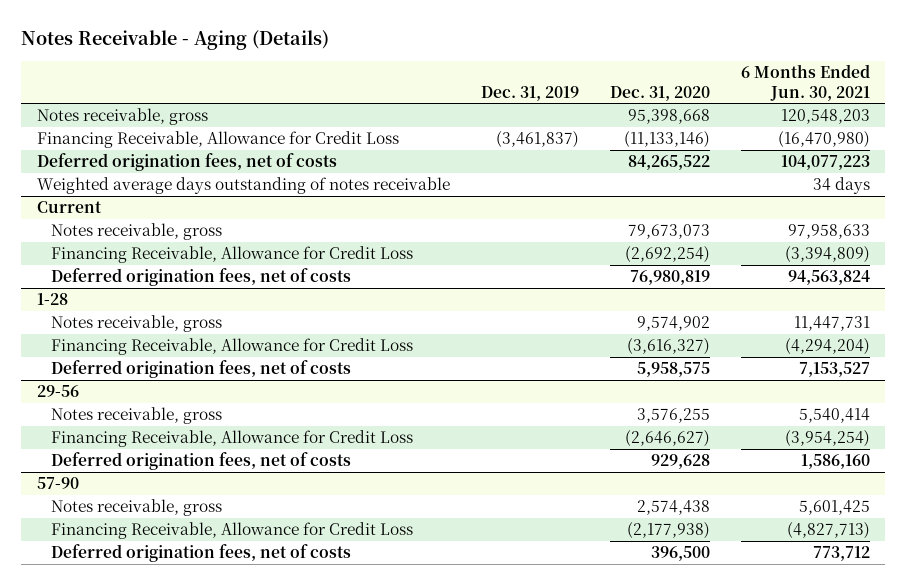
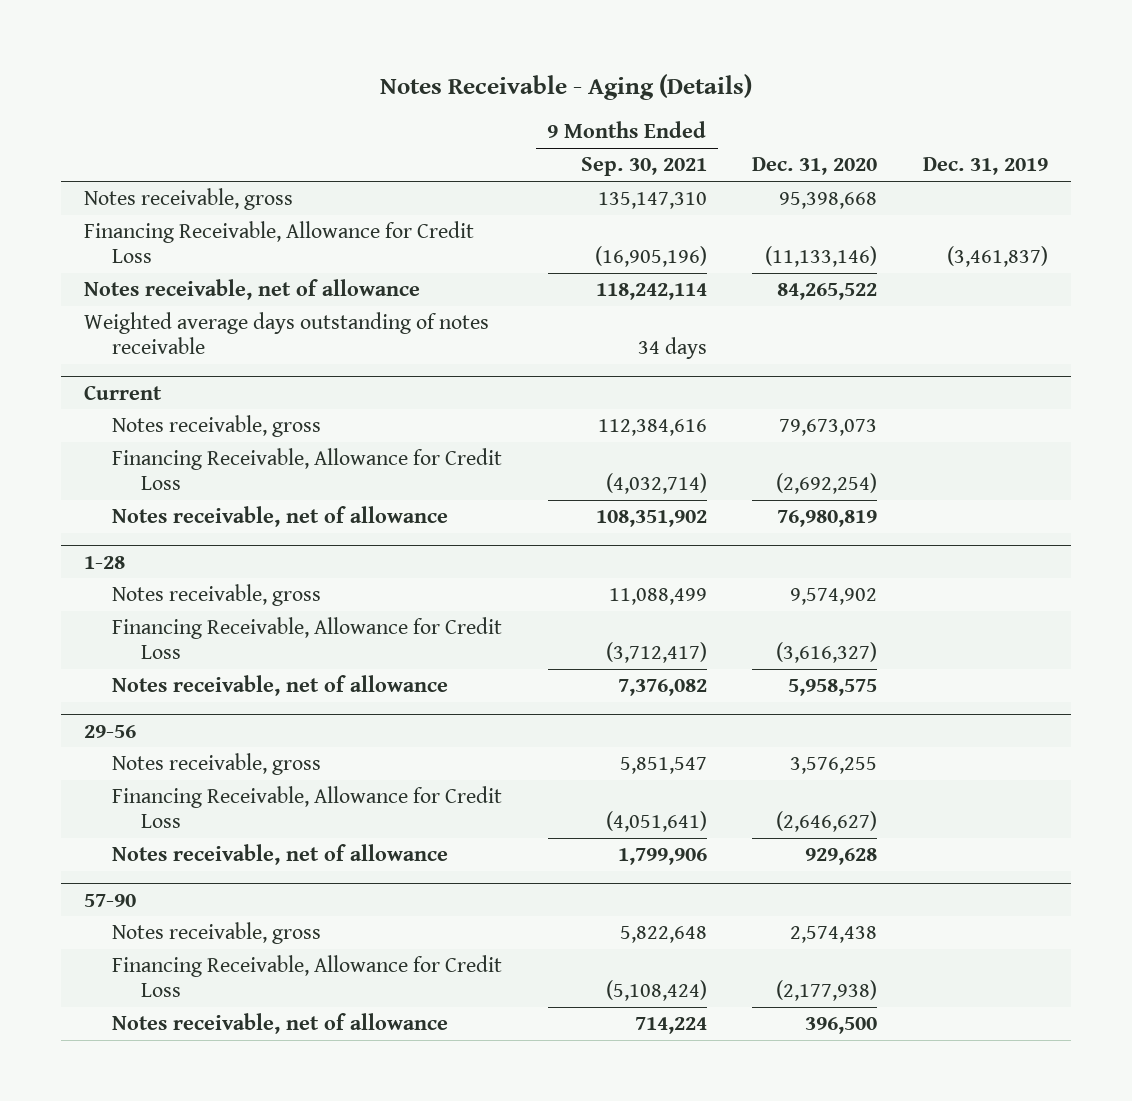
- | Dec. 31, 2019 | Dec. 31, 2020 | 6 Months Ended Jun. 30, 2021
+ | 9 Months Ended Sep. 30, 2021 | Dec. 31, 2020 | Dec. 31, 2019
- Deferred origination fees, net of costs | | 84,265,522 | 104,077,223
+ Notes receivable, net of allowance | 118,242,114 | 84,265,522 |
@ Current
- Deferred origination fees, net of costs | | 76,980,819 | 94,563,824
+ Notes receivable, net of allowance | 108,351,902 | 76,980,819 |
@ 1-28
- Deferred origination fees, net of costs | | 5,958,575 | 7,153,527
+ Notes receivable, net of allowance | 7,376,082 | 5,958,575 |
@ 29-56
- Deferred origination fees, net of costs | | 929,628 | 1,586,160
+ Notes receivable, net of allowance | 1,799,906 | 929,628 |
@ 57-90
- Deferred origination fees, net of costs | | 396,500 | 773,712
+ Notes receivable, net of allowance | 714,224 | 396,500 |

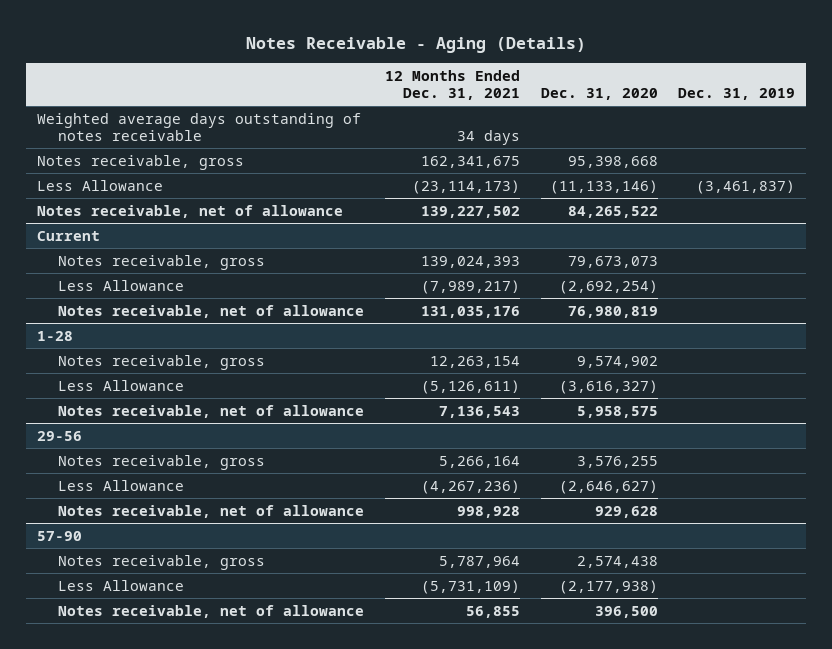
- | 9 Months Ended Sep. 30, 2021 | Dec. 31, 2020 | Dec. 31, 2019
+ | 12 Months Ended Dec. 31, 2021 | Dec. 31, 2020 | Dec. 31, 2019
moved up: Weighted average days outstanding of notes receivable | 34 days | |
- Financing Receivable, Allowance for Credit Loss | (16,905,196) | (11,133,146) | (3,461,837)
+ Less Allowance | (23,114,173) | (11,133,146) | (3,461,837)
@ Current
- Financing Receivable, Allowance for Credit Loss | (4,032,714) | (2,692,254) |
+ Less Allowance | (7,989,217) | (2,692,254) |
@ 1-28
- Financing Receivable, Allowance for Credit Loss | (3,712,417) | (3,616,327) |
+ Less Allowance | (5,126,611) | (3,616,327) |
@ 29-56
- Financing Receivable, Allowance for Credit Loss | (4,051,641) | (2,646,627) |
+ Less Allowance | (4,267,236) | (2,646,627) |
@ 57-90
- Financing Receivable, Allowance for Credit Loss | (5,108,424) | (2,177,938) |
+ Less Allowance | (5,731,109) | (2,177,938) |

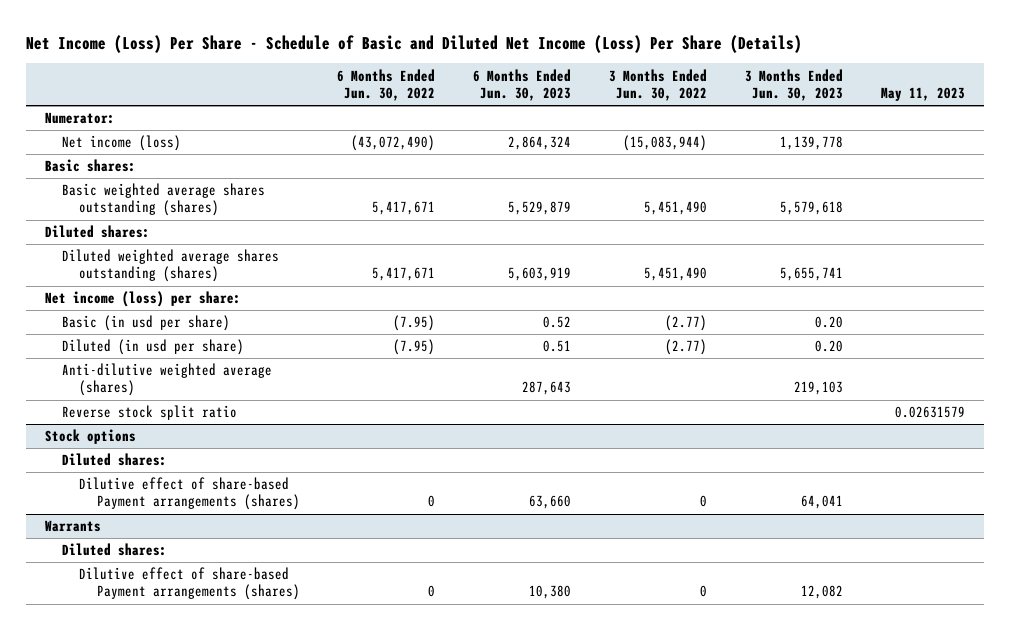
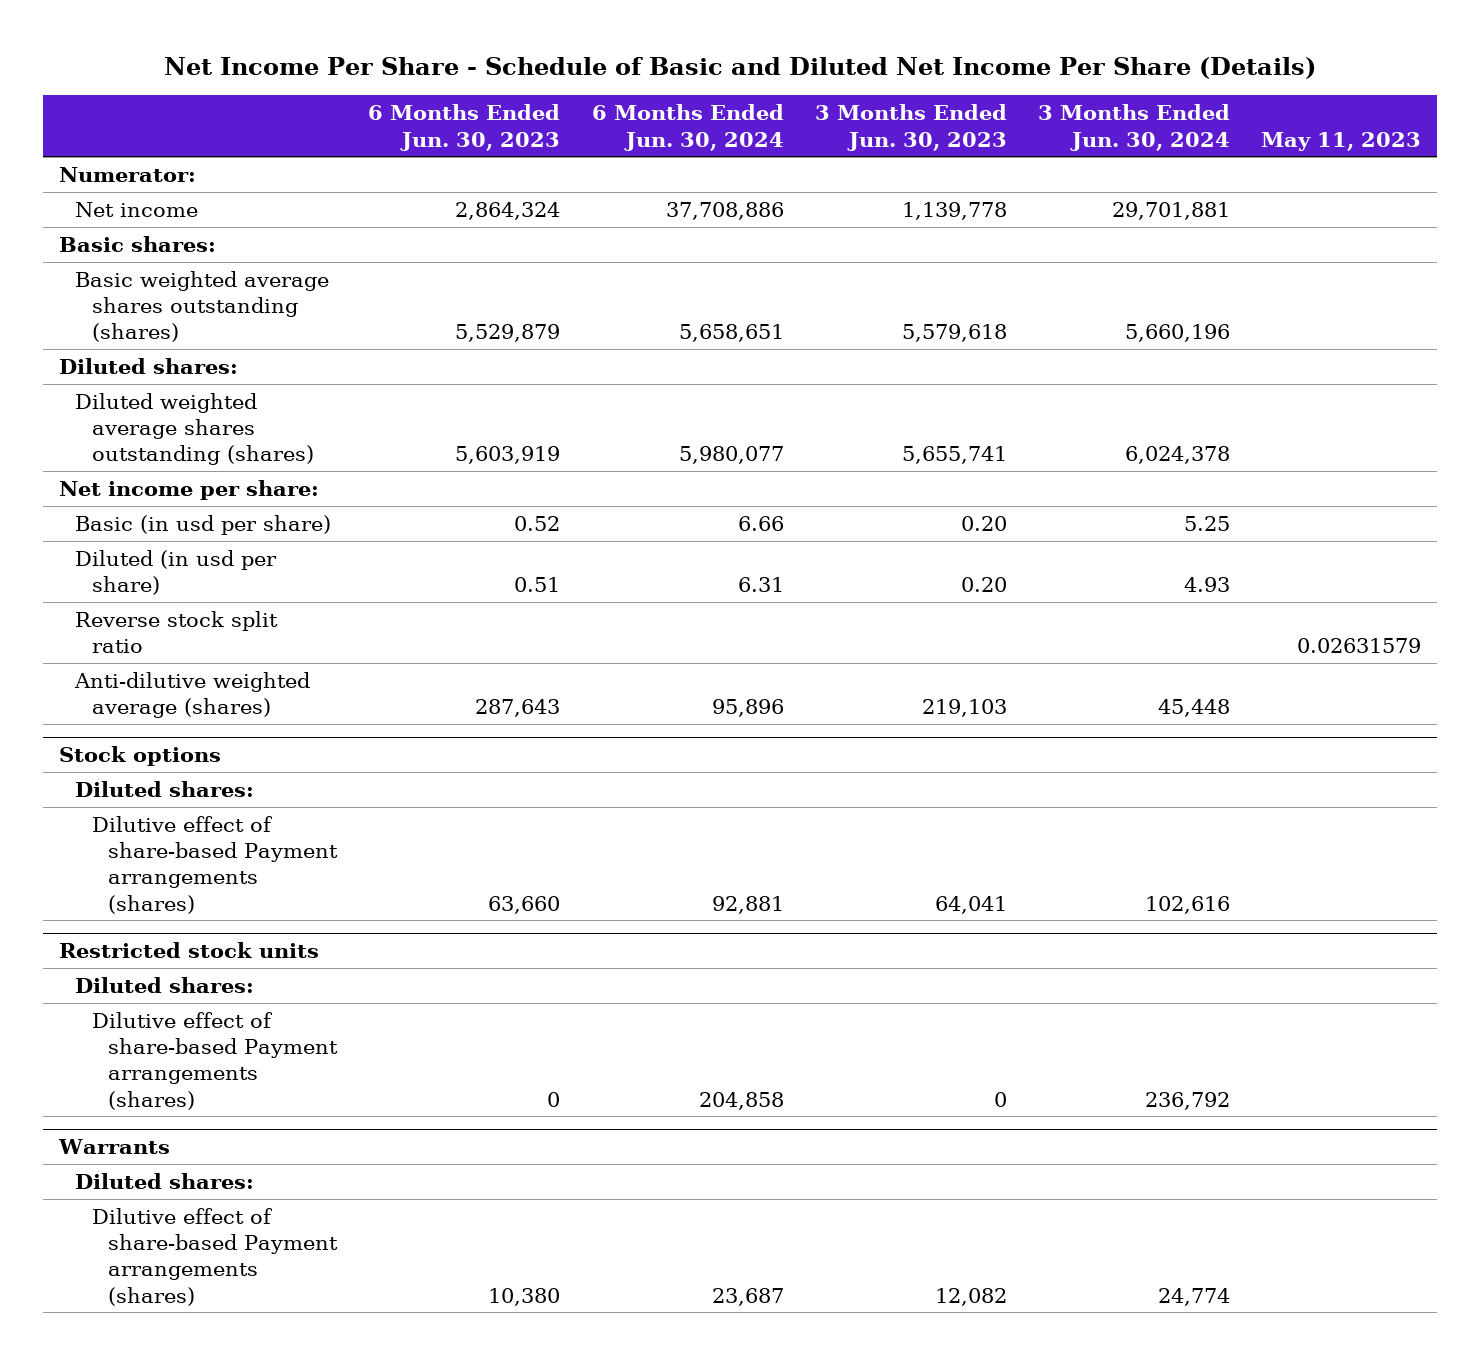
- Net Income (Loss) Per Share - Schedule of Basic and Diluted Net Income (Loss) Per Share (Details)
+ Net Income Per Share - Schedule of Basic and Diluted Net Income Per Share (Details)
- | 6 Months Ended Jun. 30, 2022 | 6 Months Ended Jun. 30, 2023 | 3 Months Ended Jun. 30, 2022 | 3 Months Ended Jun. 30, 2023 | May 11, 2023
+ | 6 Months Ended Jun. 30, 2023 | 6 Months Ended Jun. 30, 2024 | 3 Months Ended Jun. 30, 2023 | 3 Months Ended Jun. 30, 2024 | May 11, 2023
- Net income (loss) | (43,072,490) | 2,864,324 | (15,083,944) | 1,139,778 |
+ Net income | 2,864,324 | 37,708,886 | 1,139,778 | 29,701,881 |
- Net income (loss) per share:
+ Net income per share:
moved down: Anti-dilutive weighted average (shares) | 287,643 | 95,896 | 219,103 | 45,448 |
+ Restricted stock units
+ Diluted shares:
+ Dilutive effect of share-based Payment arrangements (shares) | 0 | 204,858 | 0 | 236,792 |

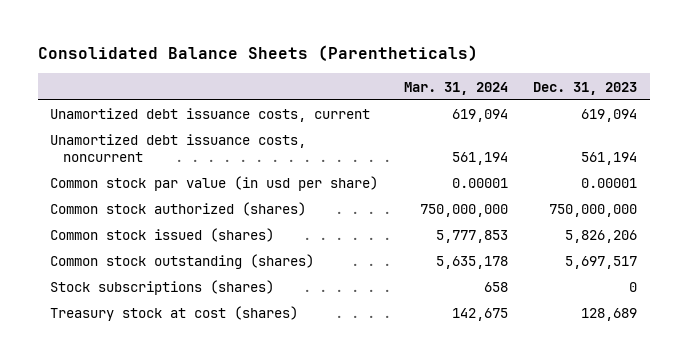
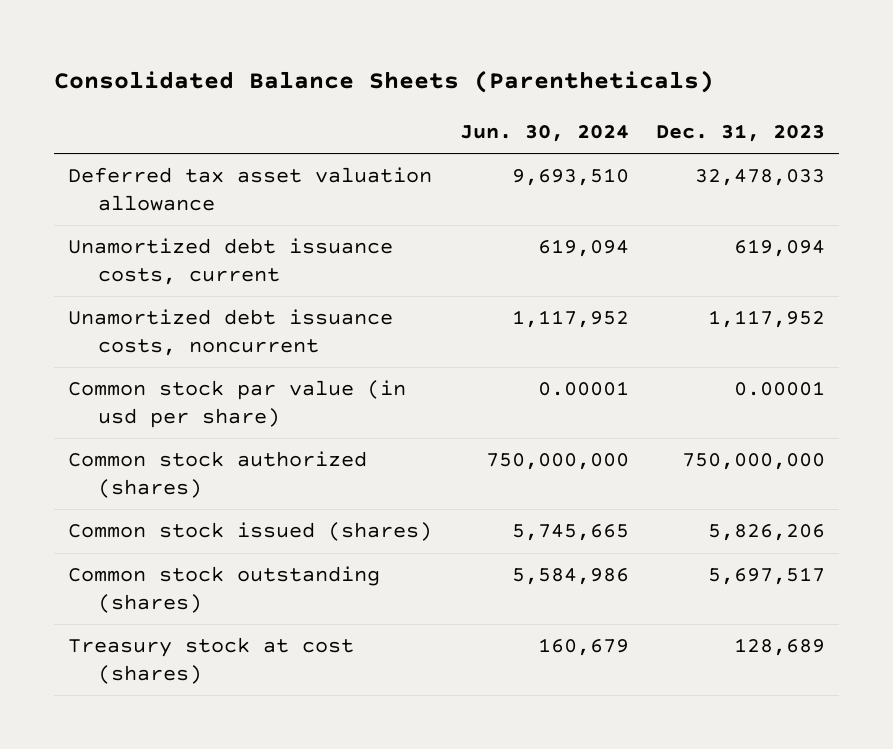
- | Mar. 31, 2024 | Dec. 31, 2023
+ | Jun. 30, 2024 | Dec. 31, 2023
+ Deferred tax asset valuation allowance | 9,693,510 | 32,478,033
- Unamortized debt issuance costs, noncurrent | 561,194 | 561,194
+ Unamortized debt issuance costs, noncurrent | 1,117,952 | 1,117,952
- Stock subscriptions (shares) | 658 | 0

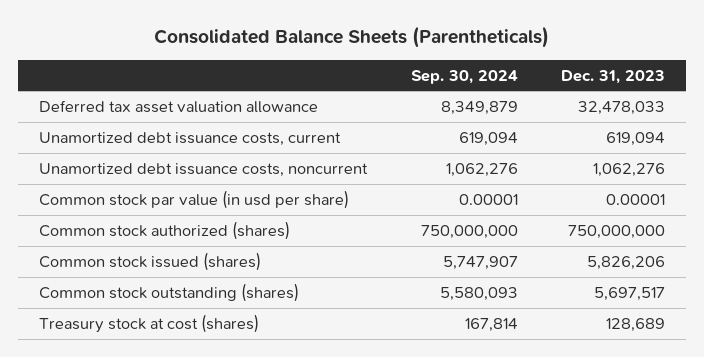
- | Jun. 30, 2024 | Dec. 31, 2023
+ | Sep. 30, 2024 | Dec. 31, 2023
- Unamortized debt issuance costs, noncurrent | 1,117,952 | 1,117,952
+ Unamortized debt issuance costs, noncurrent | 1,062,276 | 1,062,276

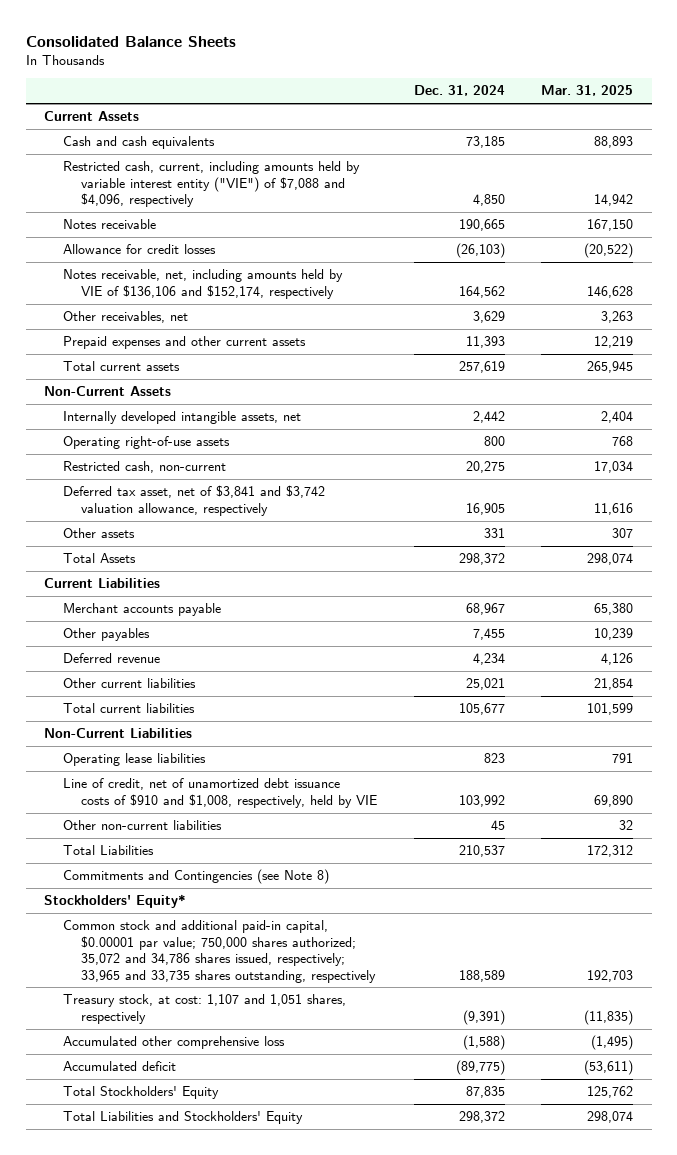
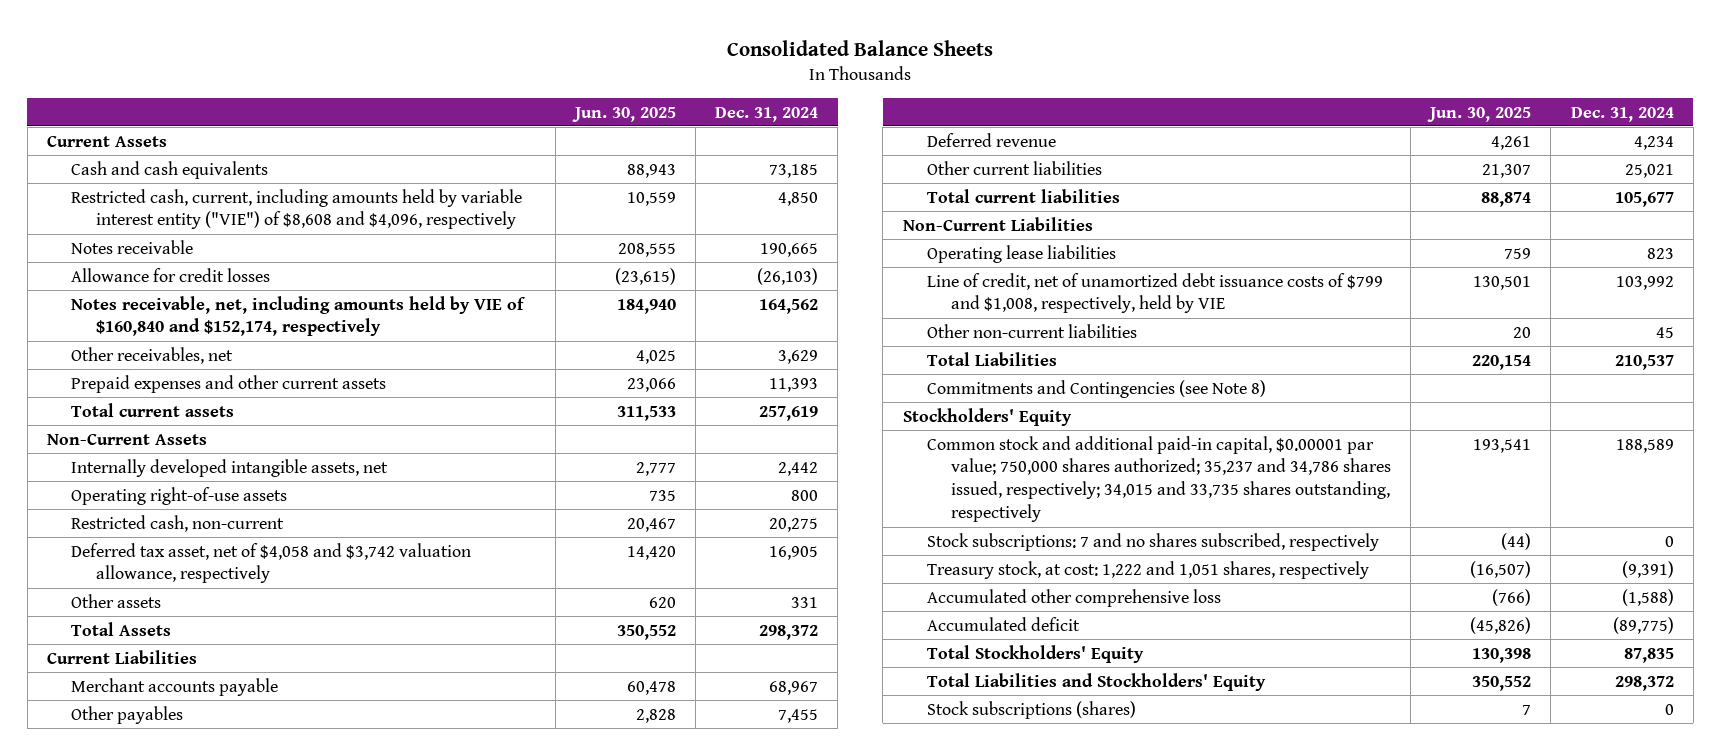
- | Dec. 31, 2024 | Mar. 31, 2025
+ | Jun. 30, 2025 | Dec. 31, 2024
- Restricted cash, current, including amounts held by variable interest entity ("VIE") of $7,088 and $4,096, respectively | 4,850 | 14,942
+ Restricted cash, current, including amounts held by variable interest entity ("VIE") of $8,608 and $4,096, respectively | 10,559 | 4,850
- Notes receivable, net, including amounts held by VIE of $136,106 and $152,174, respectively | 164,562 | 146,628
+ Notes receivable, net, including amounts held by VIE of $160,840 and $152,174, respectively | 184,940 | 164,562
- Deferred tax asset, net of $3,841 and $3,742 valuation allowance, respectively | 16,905 | 11,616
+ Deferred tax asset, net of $4,058 and $3,742 valuation allowance, respectively | 14,420 | 16,905
- Line of credit, net of unamortized debt issuance costs of $910 and $1,008, respectively, held by VIE | 103,992 | 69,890
+ Line of credit, net of unamortized debt issuance costs of $799 and $1,008, respectively, held by VIE | 130,501 | 103,992
- Stockholders' Equity*
- Common stock and additional paid-in capital, $0.00001 par value; 750,000 shares authorized; 35,072 and 34,786 shares issued, respectively; 33,965 and 33,735 shares outstanding, respectively | 188,589 | 192,703
- Treasury stock, at cost: 1,107 and 1,051 shares, respectively | (9,391) | (11,835)
+ Stockholders' Equity
+ Common stock and additional paid-in capital, $0.00001 par value; 750,000 shares authorized; 35,237 and 34,786 shares issued, respectively; 34,015 and 33,735 shares outstanding, respectively | 193,541 | 188,589
+ Stock subscriptions: 7 and no shares subscribed, respectively | (44) | 0
+ Treasury stock, at cost: 1,222 and 1,051 shares, respectively | (16,507) | (9,391)
+ Stock subscriptions (shares) | 7 | 0

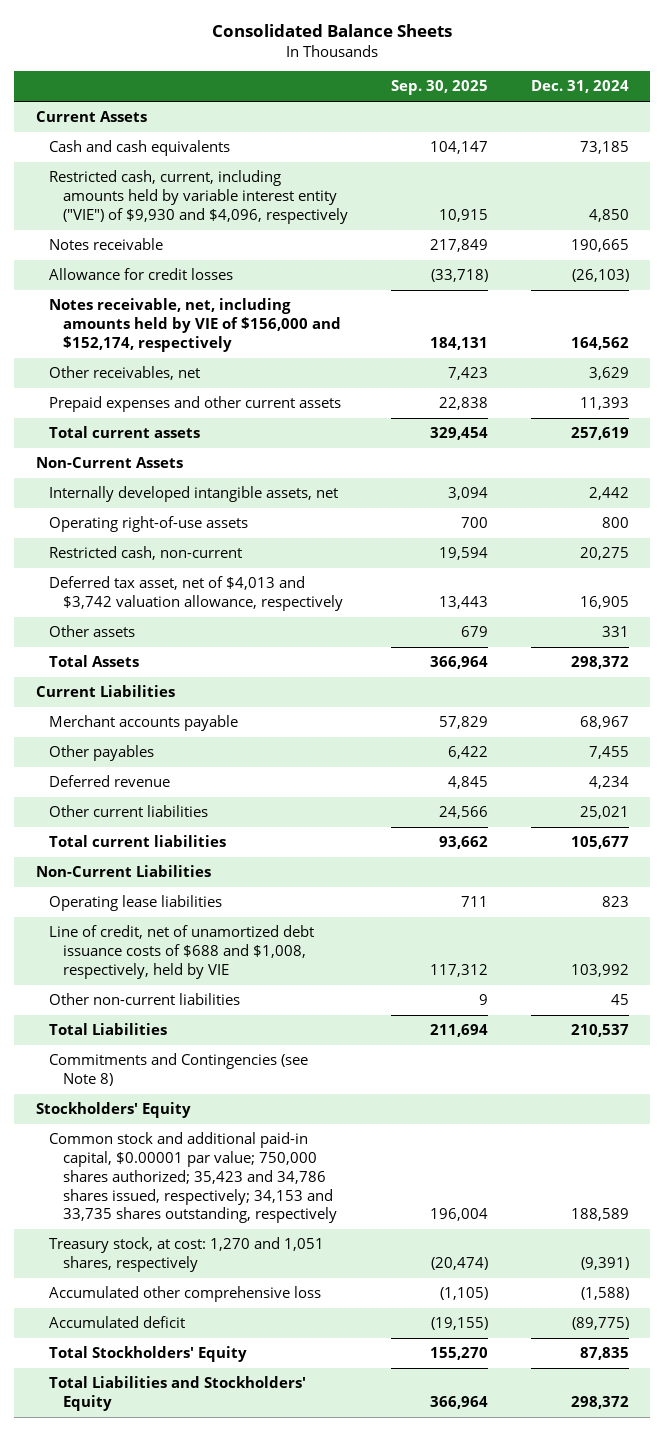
- | Jun. 30, 2025 | Dec. 31, 2024
+ | Sep. 30, 2025 | Dec. 31, 2024
- Restricted cash, current, including amounts held by variable interest entity ("VIE") of $8,608 and $4,096, respectively | 10,559 | 4,850
+ Restricted cash, current, including amounts held by variable interest entity ("VIE") of $9,930 and $4,096, respectively | 10,915 | 4,850
- Notes receivable, net, including amounts held by VIE of $160,840 and $152,174, respectively | 184,940 | 164,562
+ Notes receivable, net, including amounts held by VIE of $156,000 and $152,174, respectively | 184,131 | 164,562
- Deferred tax asset, net of $4,058 and $3,742 valuation allowance, respectively | 14,420 | 16,905
+ Deferred tax asset, net of $4,013 and $3,742 valuation allowance, respectively | 13,443 | 16,905
- Line of credit, net of unamortized debt issuance costs of $799 and $1,008, respectively, held by VIE | 130,501 | 103,992
+ Line of credit, net of unamortized debt issuance costs of $688 and $1,008, respectively, held by VIE | 117,312 | 103,992
- Common stock and additional paid-in capital, $0.00001 par value; 750,000 shares authorized; 35,237 and 34,786 shares issued, respectively; 34,015 and 33,735 shares outstanding, respectively | 193,541 | 188,589
- Stock subscriptions: 7 and no shares subscribed, respectively | (44) | 0
- Treasury stock, at cost: 1,222 and 1,051 shares, respectively | (16,507) | (9,391)
+ Common stock and additional paid-in capital, $0.00001 par value; 750,000 shares authorized; 35,423 and 34,786 shares issued, respectively; 34,153 and 33,735 shares outstanding, respectively | 196,004 | 188,589
+ Treasury stock, at cost: 1,270 and 1,051 shares, respectively | (20,474) | (9,391)
- Stock subscriptions (shares) | 7 | 0

